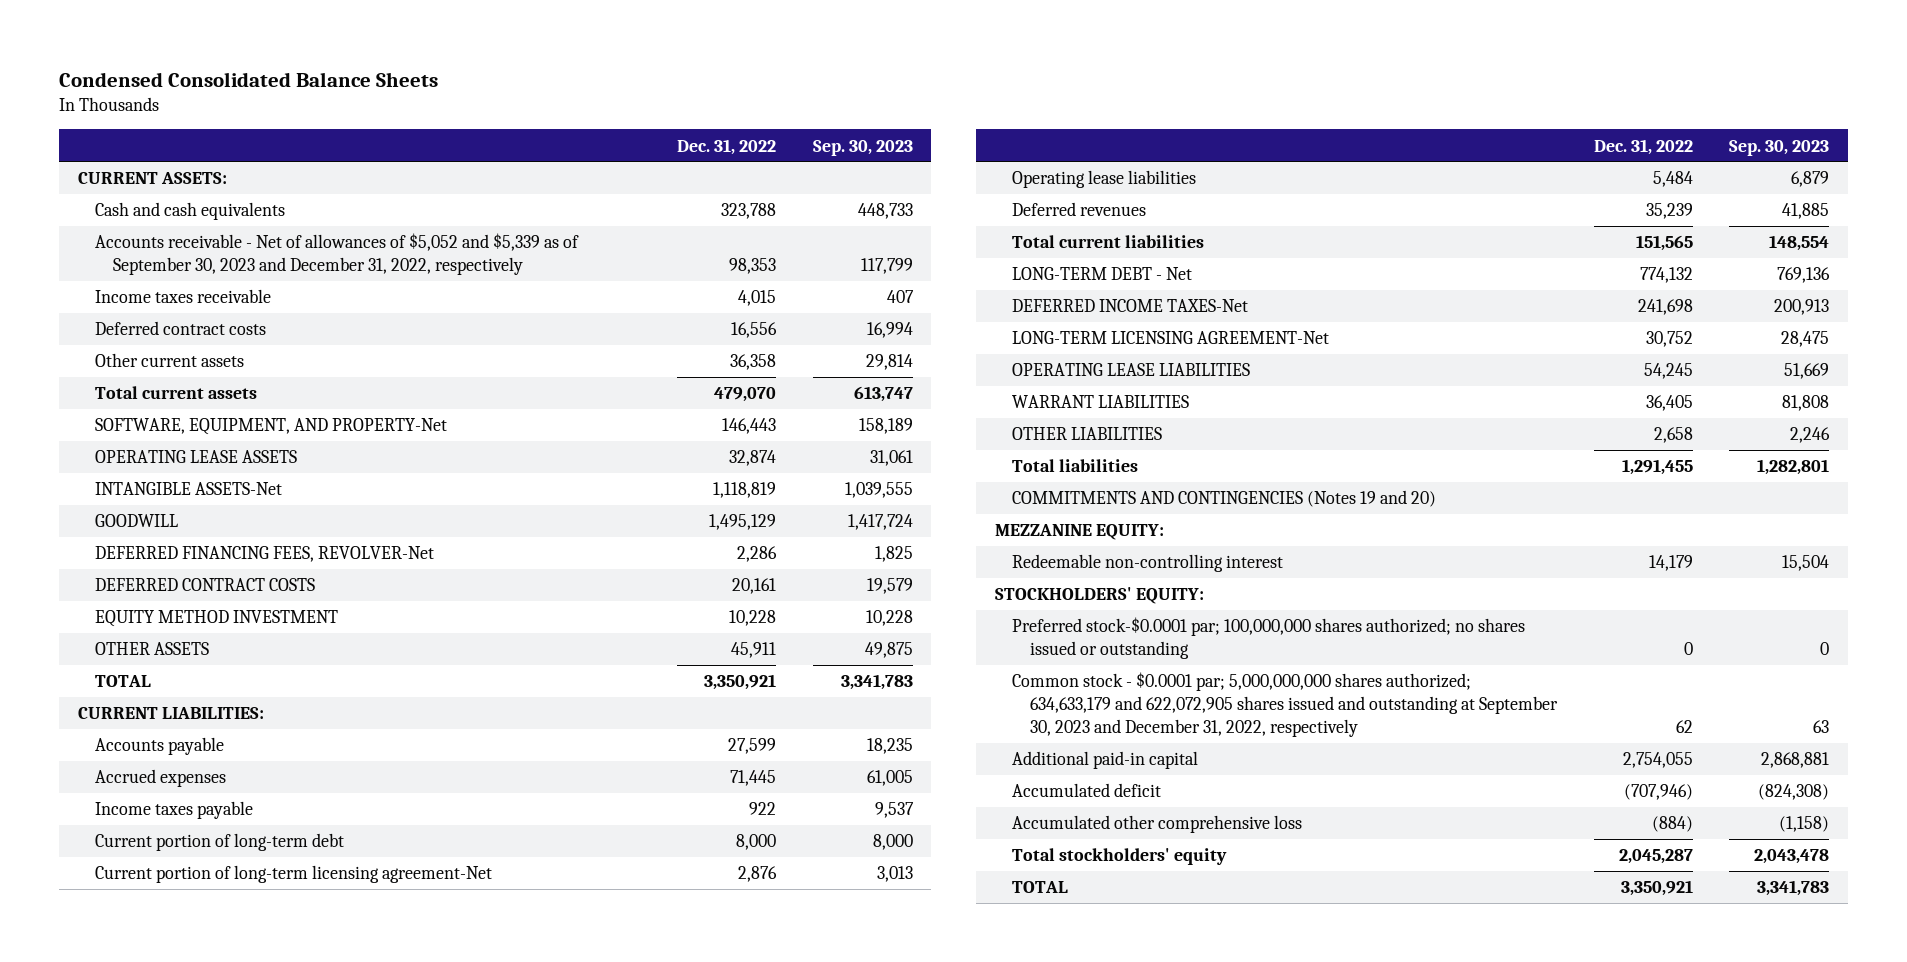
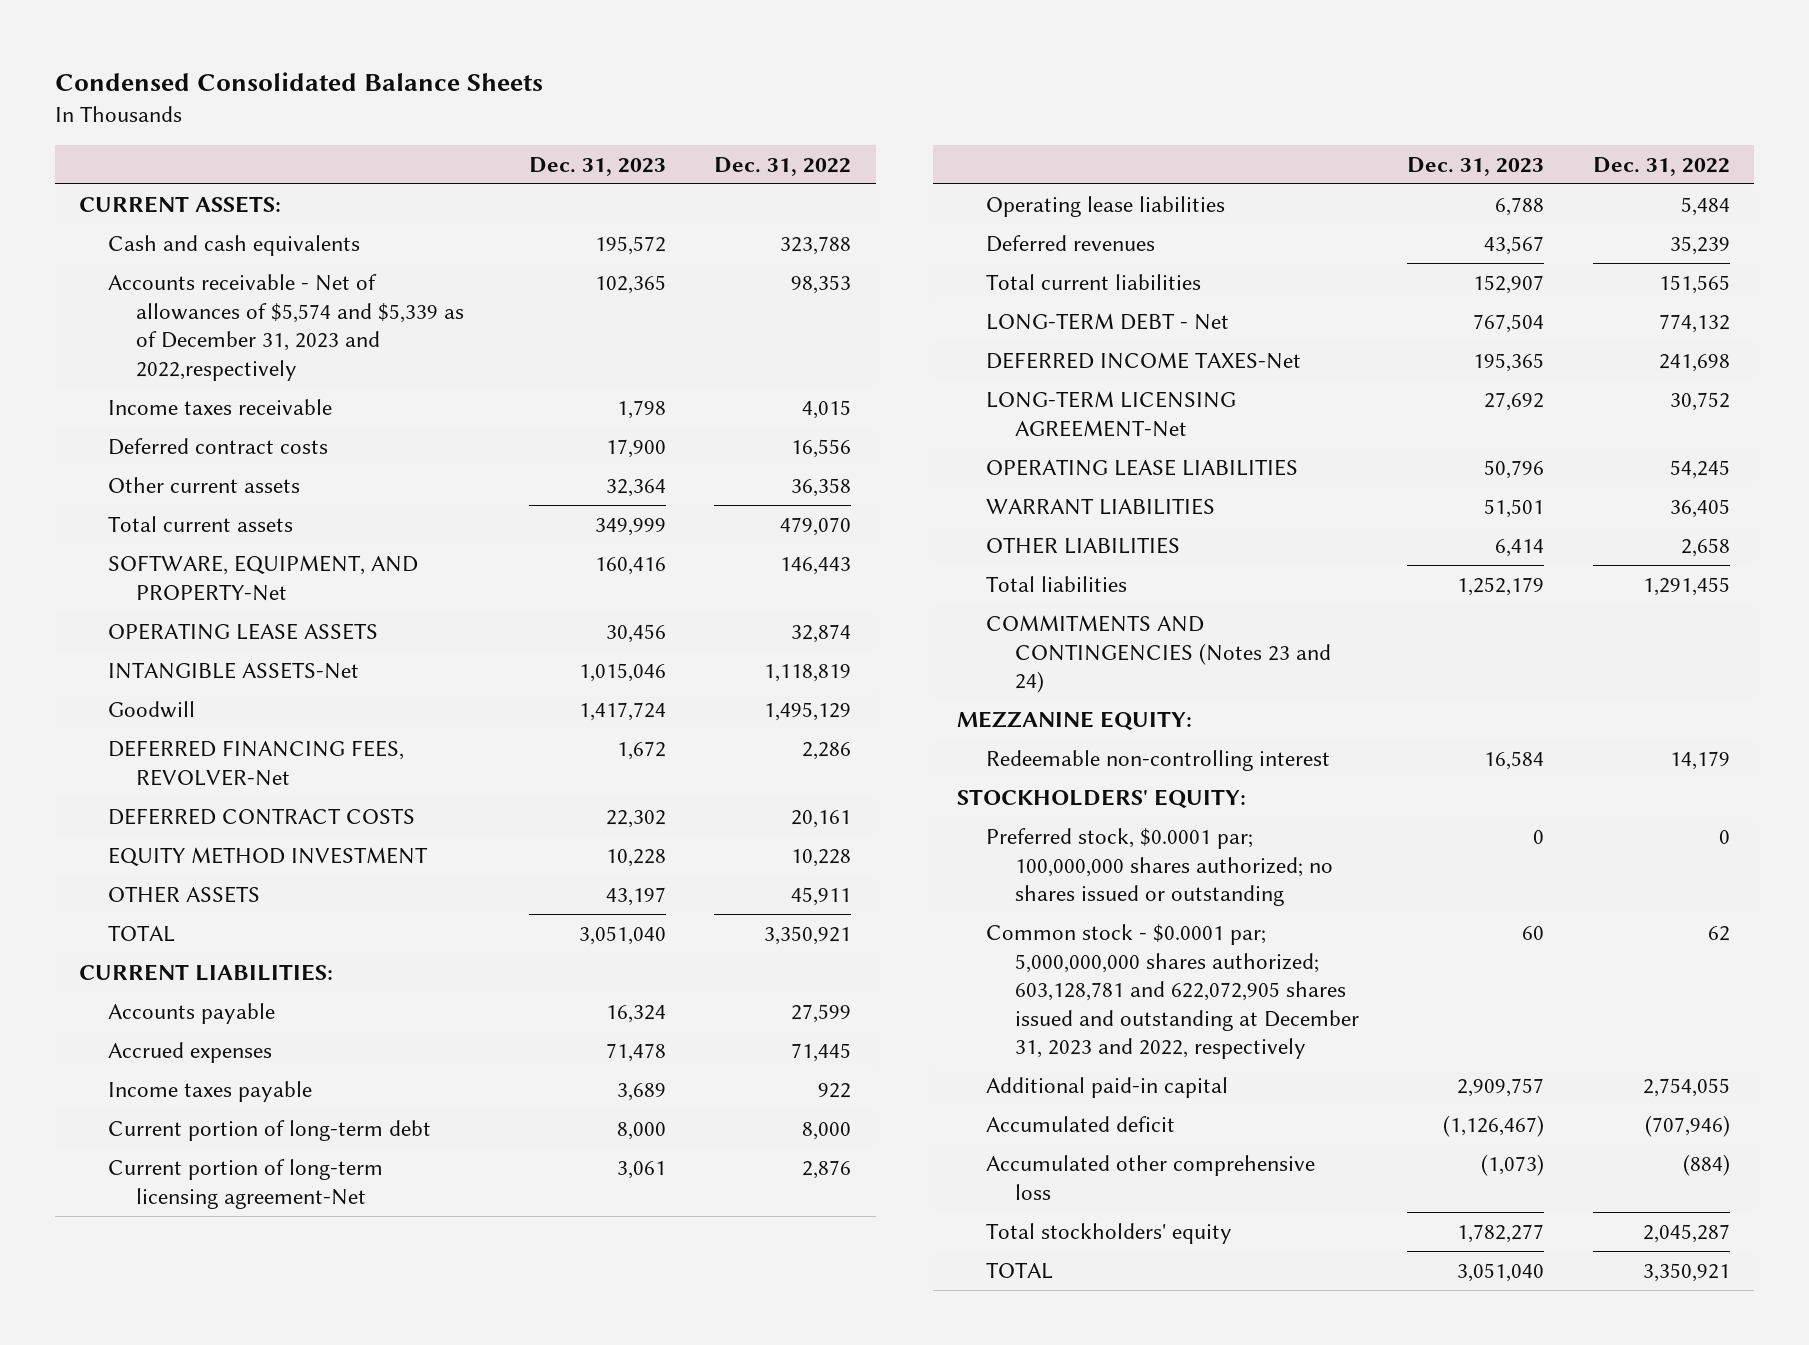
- | Dec. 31, 2022 | Sep. 30, 2023
+ | Dec. 31, 2023 | Dec. 31, 2022
- Accounts receivable - Net of allowances of $5,052 and $5,339 as of September 30, 2023 and December 31, 2022, respectively | 98,353 | 117,799
+ Accounts receivable - Net of allowances of $5,574 and $5,339 as of December 31, 2023 and 2022,respectively | 102,365 | 98,353
- GOODWILL | 1,495,129 | 1,417,724
+ Goodwill | 1,417,724 | 1,495,129
- COMMITMENTS AND CONTINGENCIES (Notes 19 and 20)
+ COMMITMENTS AND CONTINGENCIES (Notes 23 and 24)
- Preferred stock-$0.0001 par; 100,000,000 shares authorized; no shares issued or outstanding | 0 | 0
- Common stock - $0.0001 par; 5,000,000,000 shares authorized; 634,633,179 and 622,072,905 shares issued and outstanding at September 30, 2023 and December 31, 2022, respectively | 62 | 63
+ Preferred stock, $0.0001 par; 100,000,000 shares authorized; no shares issued or outstanding | 0 | 0
+ Common stock - $0.0001 par; 5,000,000,000 shares authorized; 603,128,781 and 622,072,905 shares issued and outstanding at December 31, 2023 and 2022, respectively | 60 | 62

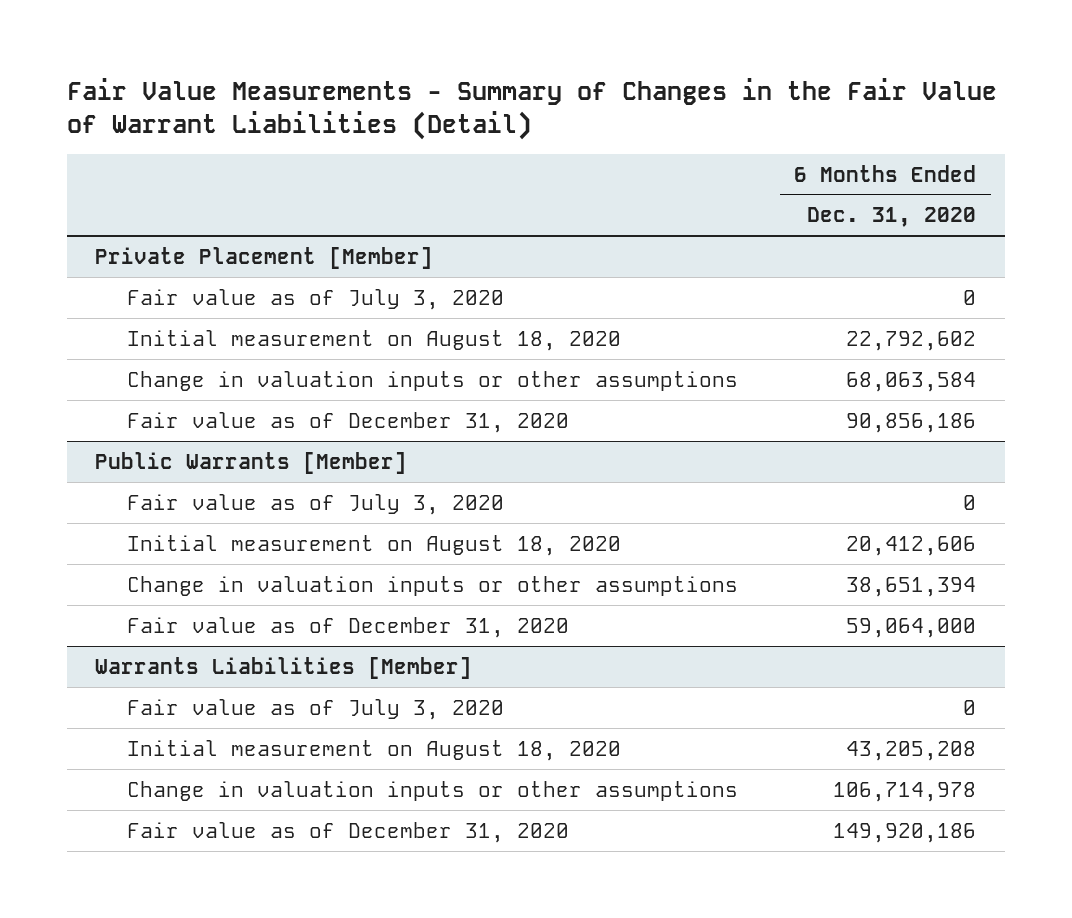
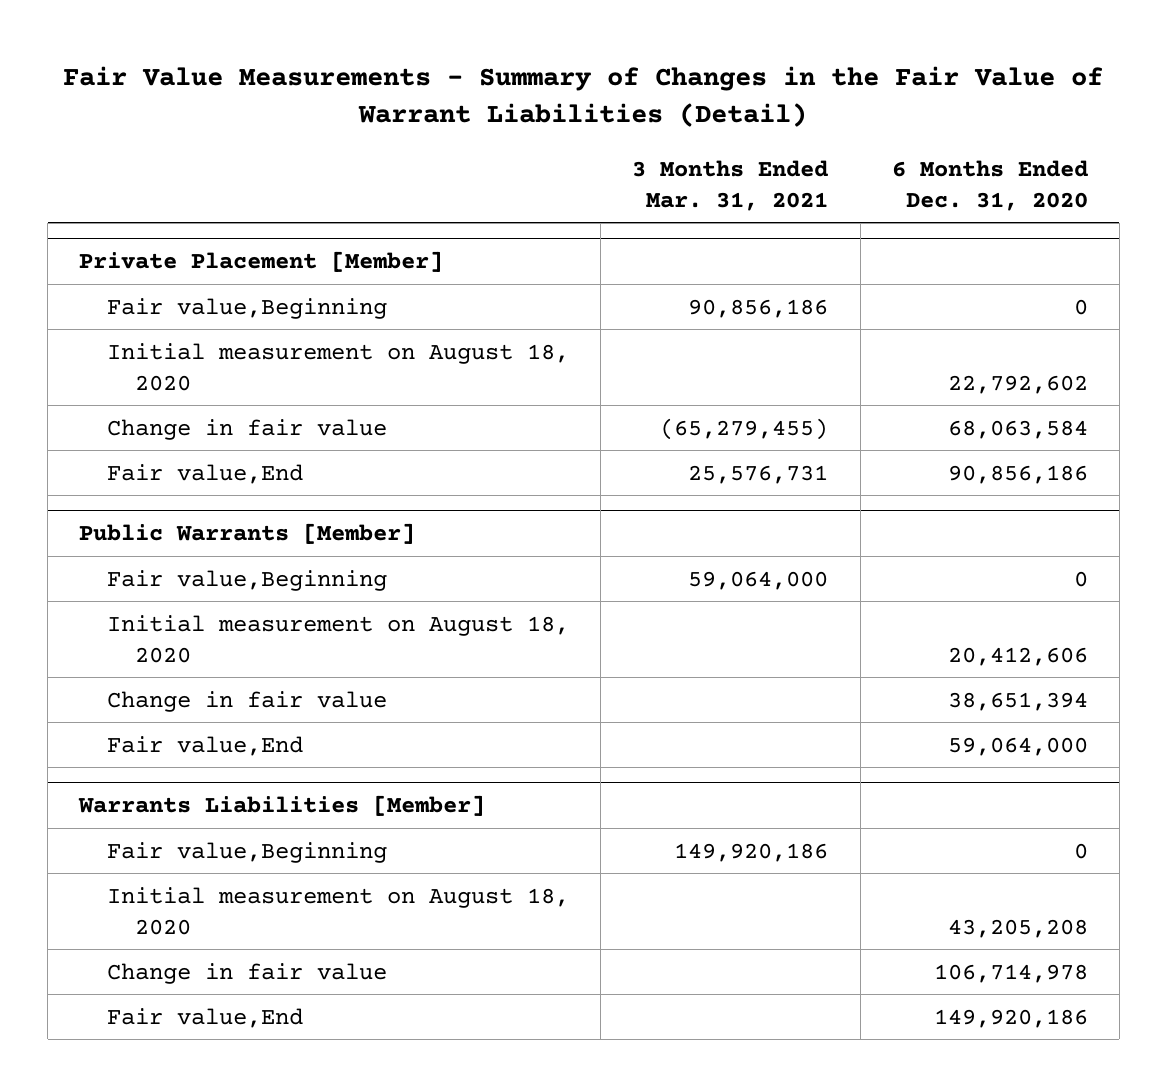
- | 6 Months Ended Dec. 31, 2020
+ | 3 Months Ended Mar. 31, 2021 | 6 Months Ended Dec. 31, 2020
@ Private Placement [Member]
- Fair value as of July 3, 2020 | 0
+ Fair value,Beginning | 90,856,186 | 0
- Change in valuation inputs or other assumptions | 68,063,584
- Fair value as of December 31, 2020 | 90,856,186
+ Change in fair value | (65,279,455) | 68,063,584
+ Fair value,End | 25,576,731 | 90,856,186
@ Public Warrants [Member]
- Fair value as of July 3, 2020 | 0
+ Fair value,Beginning | 59,064,000 | 0
- Change in valuation inputs or other assumptions | 38,651,394
- Fair value as of December 31, 2020 | 59,064,000
+ Change in fair value | | 38,651,394
+ Fair value,End | | 59,064,000
@ Warrants Liabilities [Member]
- Fair value as of July 3, 2020 | 0
+ Fair value,Beginning | 149,920,186 | 0
- Change in valuation inputs or other assumptions | 106,714,978
- Fair value as of December 31, 2020 | 149,920,186
+ Change in fair value | | 106,714,978
+ Fair value,End | | 149,920,186

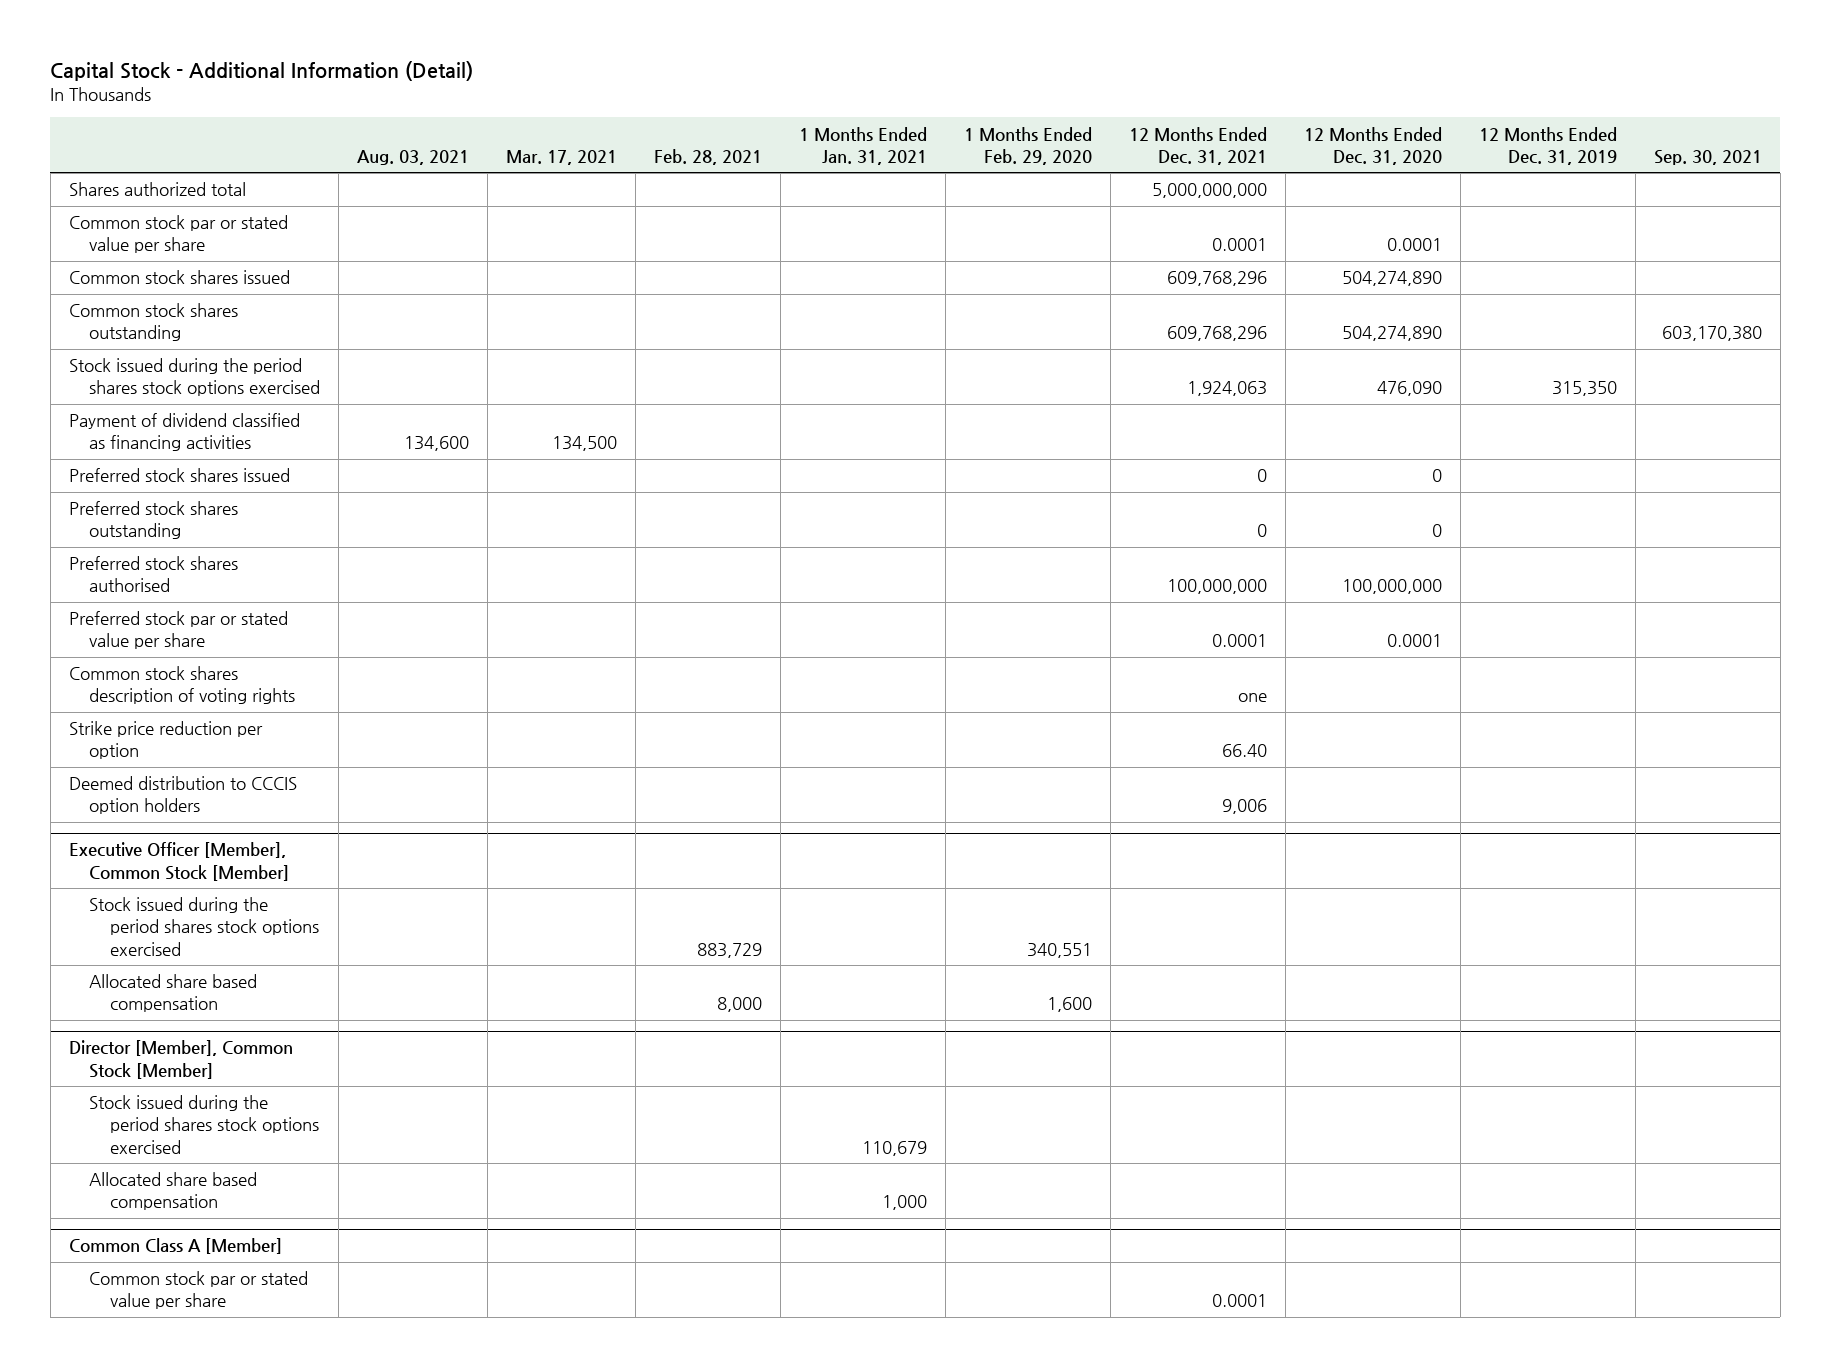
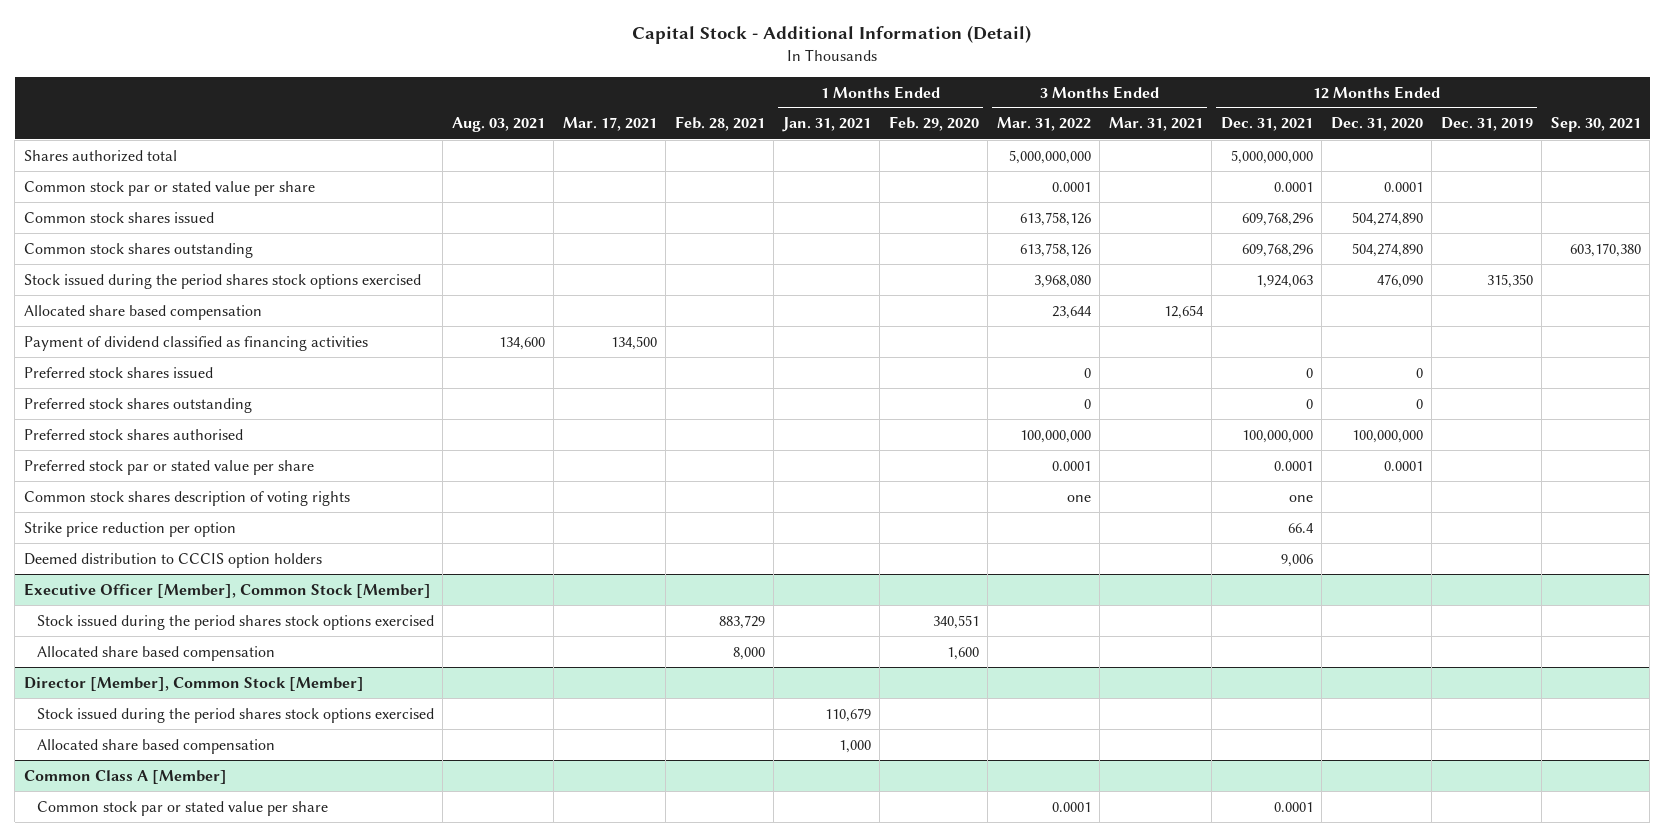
- | Aug. 03, 2021 | Mar. 17, 2021 | Feb. 28, 2021 | 1 Months Ended Jan. 31, 2021 | 1 Months Ended Feb. 29, 2020 | 12 Months Ended Dec. 31, 2021 | 12 Months Ended Dec. 31, 2020 | 12 Months Ended Dec. 31, 2019 | Sep. 30, 2021
+ | Aug. 03, 2021 | Mar. 17, 2021 | Feb. 28, 2021 | 1 Months Ended Jan. 31, 2021 | 1 Months Ended Feb. 29, 2020 | 3 Months Ended Mar. 31, 2022 | 3 Months Ended Mar. 31, 2021 | 12 Months Ended Dec. 31, 2021 | 12 Months Ended Dec. 31, 2020 | 12 Months Ended Dec. 31, 2019 | Sep. 30, 2021
+ Allocated share based compensation | | | | | | 23,644 | 12,654 | | | |
- Strike price reduction per option | | | | | | 66.40 | | |
+ Strike price reduction per option | | | | | | | | 66.4 | | |

